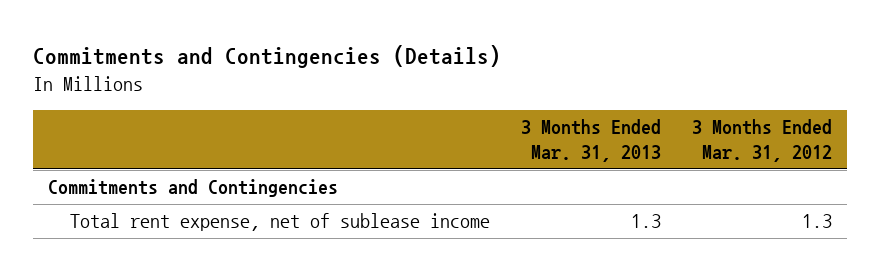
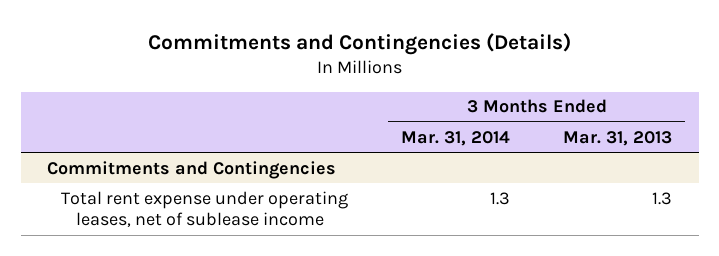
- | 3 Months Ended Mar. 31, 2013 | 3 Months Ended Mar. 31, 2012
+ | 3 Months Ended Mar. 31, 2014 | 3 Months Ended Mar. 31, 2013
- Total rent expense, net of sublease income | 1.3 | 1.3
+ Total rent expense under operating leases, net of sublease income | 1.3 | 1.3

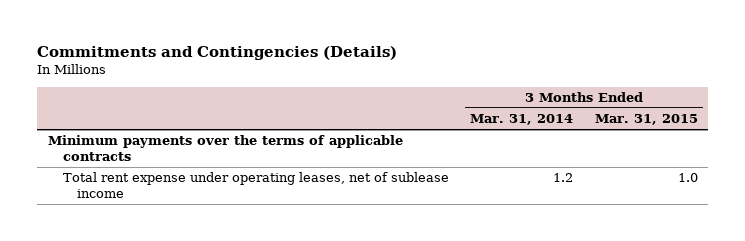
- | 3 Months Ended Mar. 31, 2014 | 3 Months Ended Mar. 31, 2013
+ | 3 Months Ended Mar. 31, 2014 | 3 Months Ended Mar. 31, 2015
- Commitments and Contingencies
- Total rent expense under operating leases, net of sublease income | 1.3 | 1.3
+ Minimum payments over the terms of applicable contracts
+ Total rent expense under operating leases, net of sublease income | 1.2 | 1.0

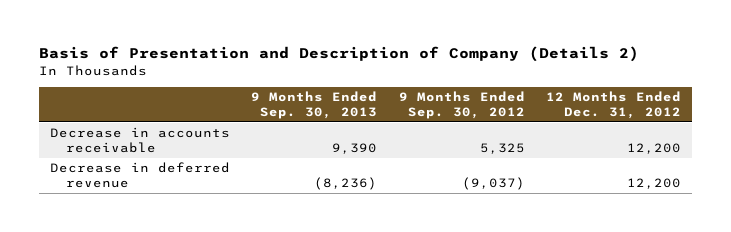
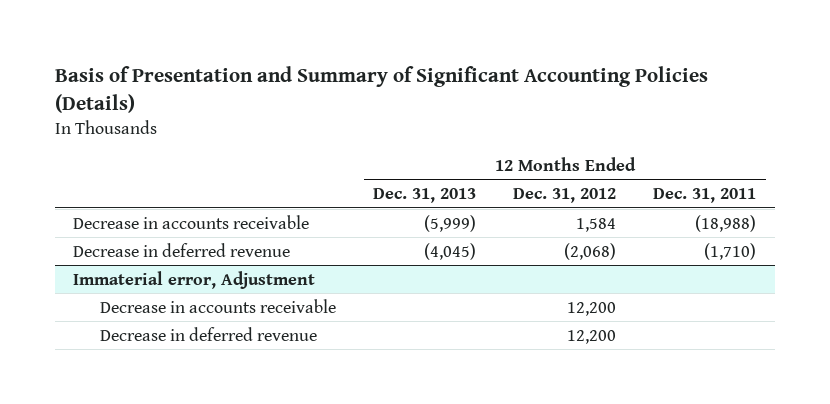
- Basis of Presentation and Description of Company (Details 2)
+ Basis of Presentation and Summary of Significant Accounting Policies (Details)
- | 9 Months Ended Sep. 30, 2013 | 9 Months Ended Sep. 30, 2012 | 12 Months Ended Dec. 31, 2012
+ | 12 Months Ended Dec. 31, 2013 | 12 Months Ended Dec. 31, 2012 | 12 Months Ended Dec. 31, 2011
+ Decrease in accounts receivable | (5,999) | 1,584 | (18,988)
+ Decrease in deferred revenue | (4,045) | (2,068) | (1,710)
+ Immaterial error, Adjustment

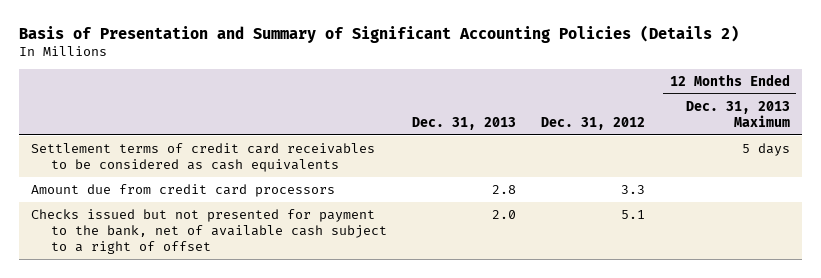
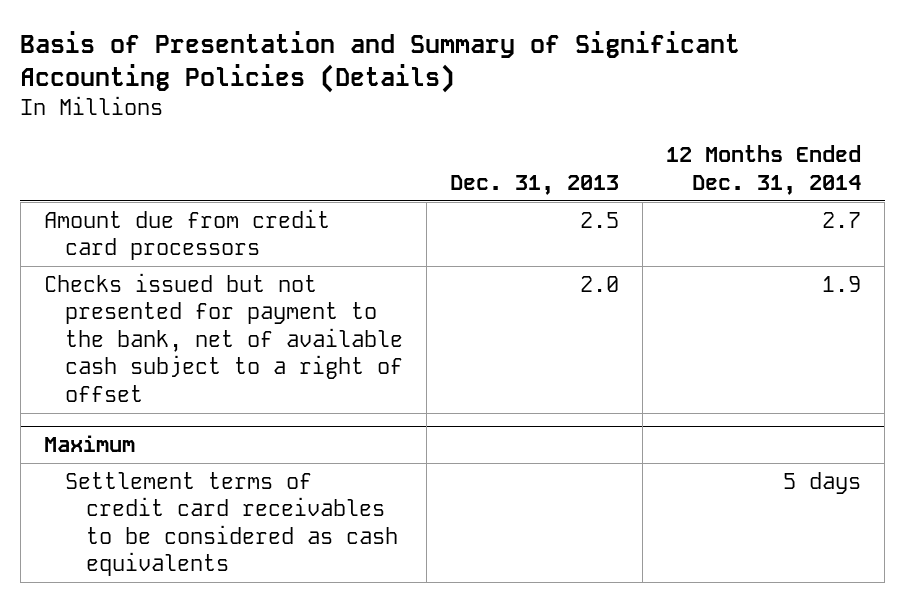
- Basis of Presentation and Summary of Significant Accounting Policies (Details 2)
+ Basis of Presentation and Summary of Significant Accounting Policies (Details)
- | Dec. 31, 2013 | Dec. 31, 2012 | 12 Months Ended Dec. 31, 2013 Maximum
+ | Dec. 31, 2013 | 12 Months Ended Dec. 31, 2014
- Settlement terms of credit card receivables to be considered as cash equivalents | | | 5 days
- Amount due from credit card processors | 2.8 | 3.3 |
+ Amount due from credit card processors | 2.5 | 2.7
+ Maximum
+ Settlement terms of credit card receivables to be considered as cash equivalents | | 5 days

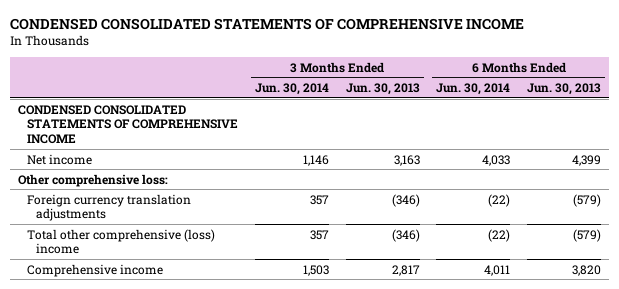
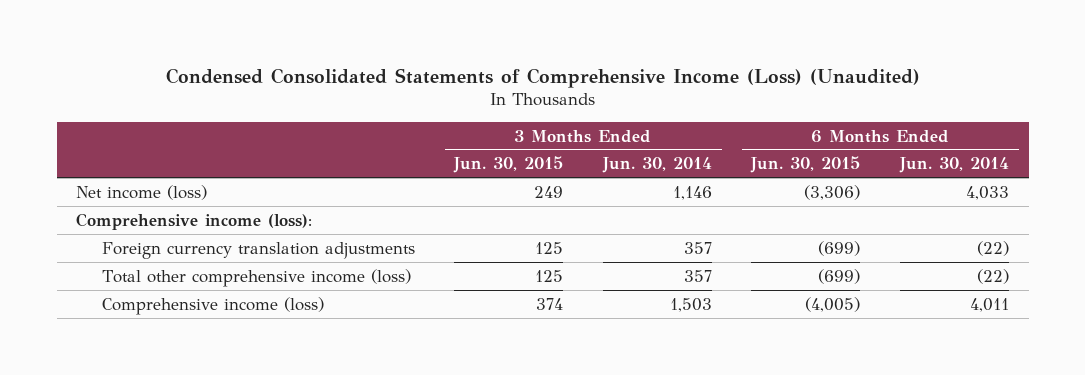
- CONDENSED CONSOLIDATED STATEMENTS OF COMPREHENSIVE INCOME
+ Condensed Consolidated Statements of Comprehensive Income (Loss) (Unaudited)
- | 3 Months Ended Jun. 30, 2014 | 3 Months Ended Jun. 30, 2013 | 6 Months Ended Jun. 30, 2014 | 6 Months Ended Jun. 30, 2013
+ | 3 Months Ended Jun. 30, 2015 | 3 Months Ended Jun. 30, 2014 | 6 Months Ended Jun. 30, 2015 | 6 Months Ended Jun. 30, 2014
- CONDENSED CONSOLIDATED STATEMENTS OF COMPREHENSIVE INCOME
- Net income | 1,146 | 3,163 | 4,033 | 4,399
- Other comprehensive loss:
+ Net income (loss) | 249 | 1,146 | (3,306) | 4,033
+ Comprehensive income (loss):
- Total other comprehensive (loss) income | 357 | (346) | (22) | (579)
- Comprehensive income | 1,503 | 2,817 | 4,011 | 3,820
+ Total other comprehensive income (loss) | 125 | 357 | (699) | (22)
+ Comprehensive income (loss) | 374 | 1,503 | (4,005) | 4,011

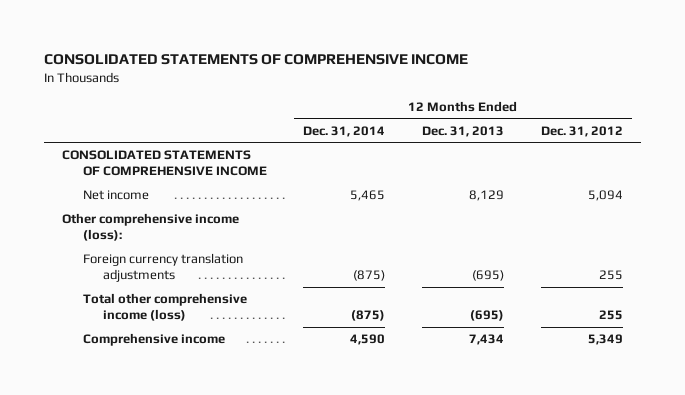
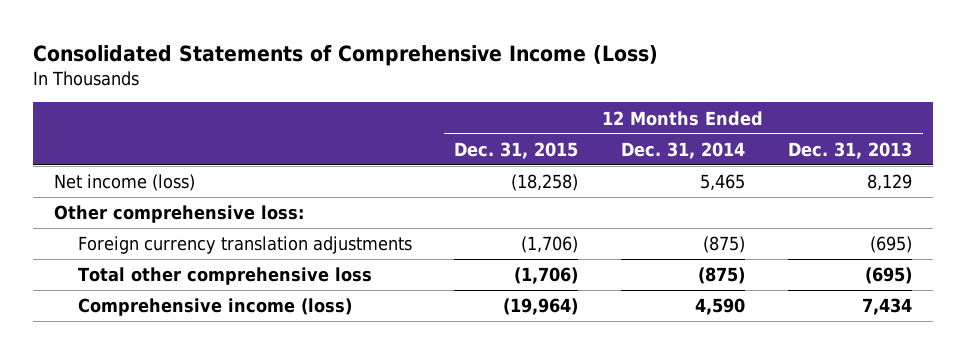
- CONSOLIDATED STATEMENTS OF COMPREHENSIVE INCOME
+ Consolidated Statements of Comprehensive Income (Loss)
- | 12 Months Ended Dec. 31, 2014 | 12 Months Ended Dec. 31, 2013 | 12 Months Ended Dec. 31, 2012
+ | 12 Months Ended Dec. 31, 2015 | 12 Months Ended Dec. 31, 2014 | 12 Months Ended Dec. 31, 2013
- CONSOLIDATED STATEMENTS OF COMPREHENSIVE INCOME
- Net income | 5,465 | 8,129 | 5,094
- Other comprehensive income (loss):
+ Net income (loss) | (18,258) | 5,465 | 8,129
+ Other comprehensive loss:
- Total other comprehensive income (loss) | (875) | (695) | 255
- Comprehensive income | 4,590 | 7,434 | 5,349
+ Total other comprehensive loss | (1,706) | (875) | (695)
+ Comprehensive income (loss) | (19,964) | 4,590 | 7,434

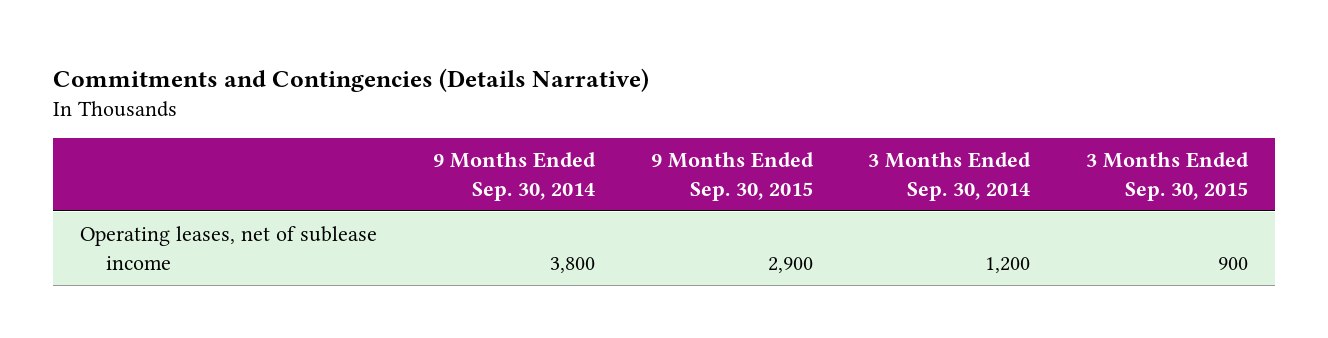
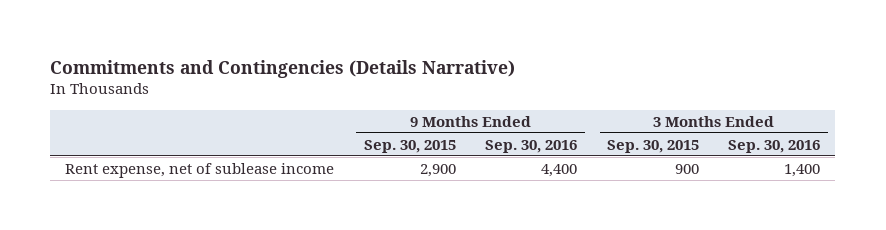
- | 9 Months Ended Sep. 30, 2014 | 9 Months Ended Sep. 30, 2015 | 3 Months Ended Sep. 30, 2014 | 3 Months Ended Sep. 30, 2015
+ | 9 Months Ended Sep. 30, 2015 | 9 Months Ended Sep. 30, 2016 | 3 Months Ended Sep. 30, 2015 | 3 Months Ended Sep. 30, 2016
- Operating leases, net of sublease income | 3,800 | 2,900 | 1,200 | 900
+ Rent expense, net of sublease income | 2,900 | 4,400 | 900 | 1,400

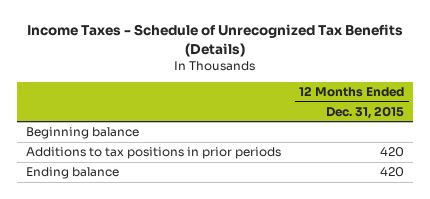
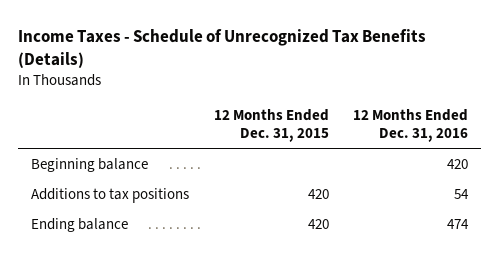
- | 12 Months Ended Dec. 31, 2015
+ | 12 Months Ended Dec. 31, 2015 | 12 Months Ended Dec. 31, 2016
- Additions to tax positions in prior periods | 420
+ Additions to tax positions | 420 | 54

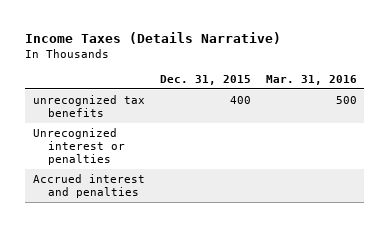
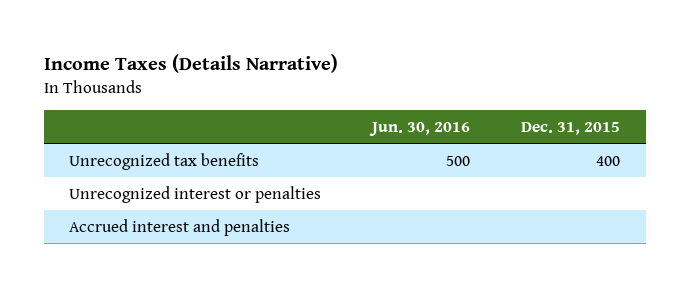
- | Dec. 31, 2015 | Mar. 31, 2016
+ | Jun. 30, 2016 | Dec. 31, 2015
- unrecognized tax benefits | 400 | 500
+ Unrecognized tax benefits | 500 | 400

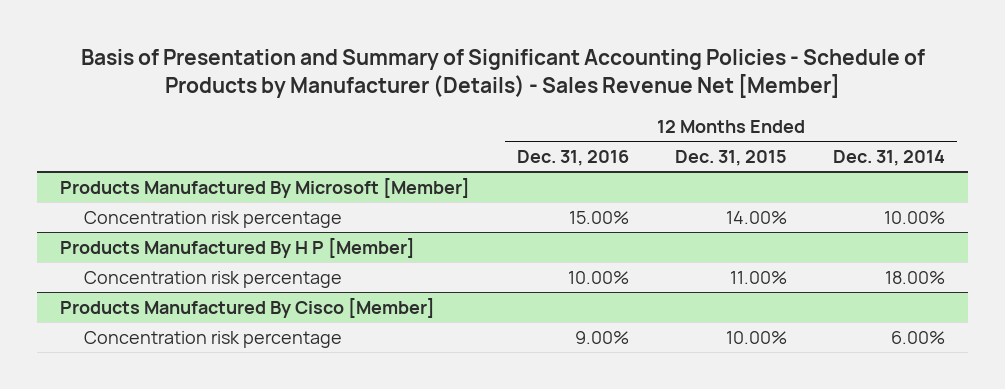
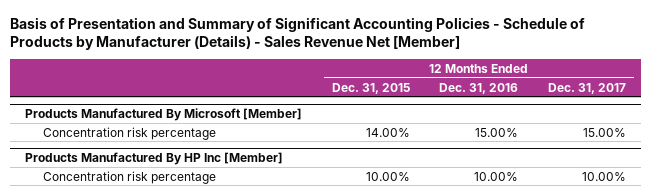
- | 12 Months Ended Dec. 31, 2016 | 12 Months Ended Dec. 31, 2015 | 12 Months Ended Dec. 31, 2014
+ | 12 Months Ended Dec. 31, 2015 | 12 Months Ended Dec. 31, 2016 | 12 Months Ended Dec. 31, 2017
- Products Manufactured By H P [Member]
- Concentration risk percentage | 10.00% | 11.00% | 18.00%
- Products Manufactured By Cisco [Member]
- Concentration risk percentage | 9.00% | 10.00% | 6.00%
+ Products Manufactured By HP Inc [Member]
+ Concentration risk percentage | 10.00% | 10.00% | 10.00%

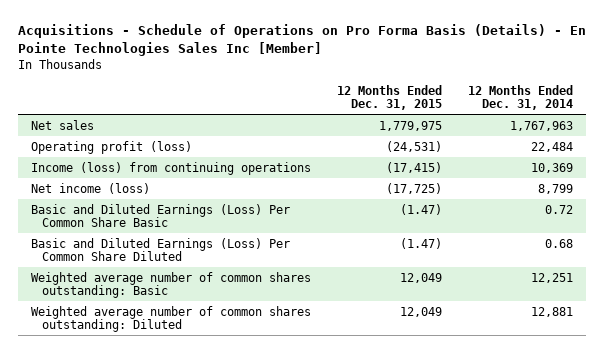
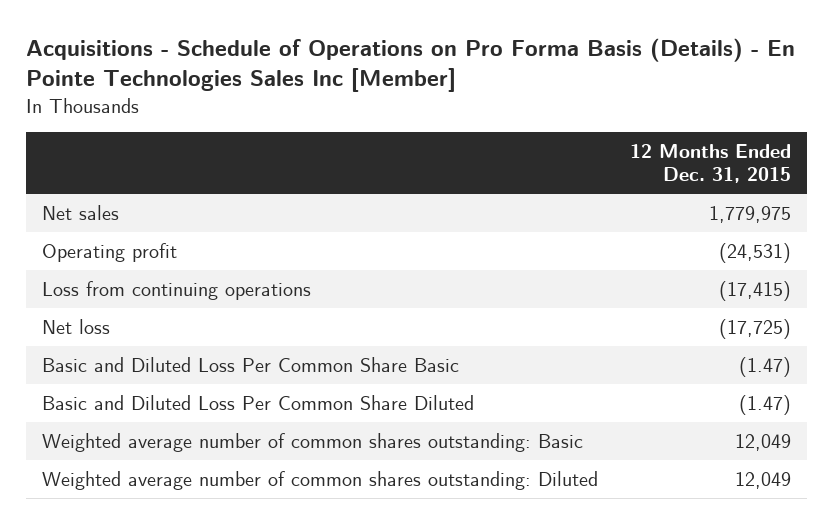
- | 12 Months Ended Dec. 31, 2015 | 12 Months Ended Dec. 31, 2014
+ | 12 Months Ended Dec. 31, 2015
- Operating profit (loss) | (24,531) | 22,484
- Income (loss) from continuing operations | (17,415) | 10,369
- Net income (loss) | (17,725) | 8,799
- Basic and Diluted Earnings (Loss) Per Common Share Basic | (1.47) | 0.72
- Basic and Diluted Earnings (Loss) Per Common Share Diluted | (1.47) | 0.68
+ Operating profit | (24,531)
+ Loss from continuing operations | (17,415)
+ Net loss | (17,725)
+ Basic and Diluted Loss Per Common Share Basic | (1.47)
+ Basic and Diluted Loss Per Common Share Diluted | (1.47)

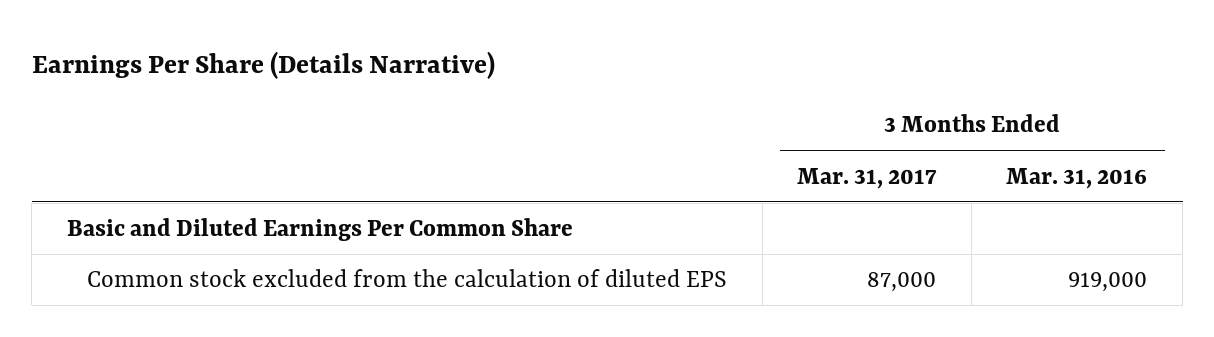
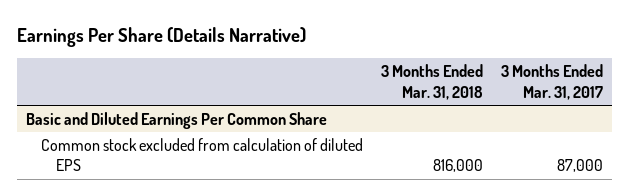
- | 3 Months Ended Mar. 31, 2017 | 3 Months Ended Mar. 31, 2016
+ | 3 Months Ended Mar. 31, 2018 | 3 Months Ended Mar. 31, 2017
- Common stock excluded from the calculation of diluted EPS | 87,000 | 919,000
+ Common stock excluded from calculation of diluted EPS | 816,000 | 87,000

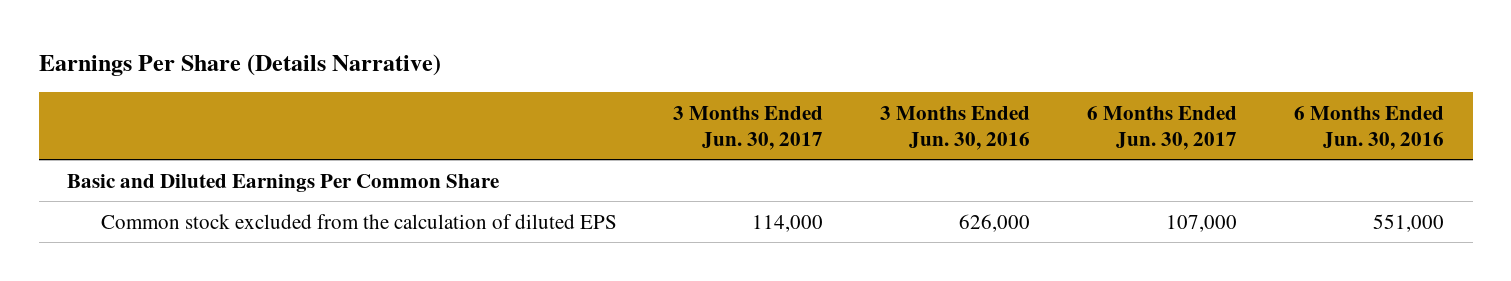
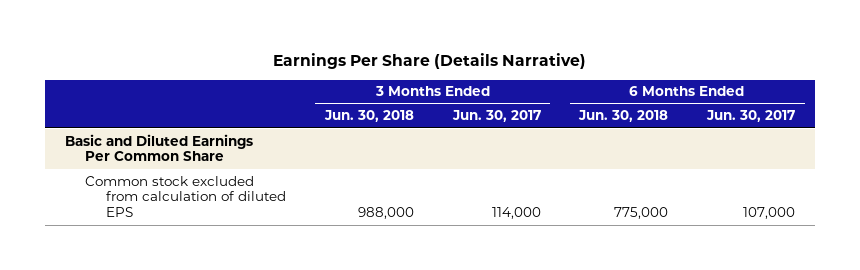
- | 3 Months Ended Jun. 30, 2017 | 3 Months Ended Jun. 30, 2016 | 6 Months Ended Jun. 30, 2017 | 6 Months Ended Jun. 30, 2016
+ | 3 Months Ended Jun. 30, 2018 | 3 Months Ended Jun. 30, 2017 | 6 Months Ended Jun. 30, 2018 | 6 Months Ended Jun. 30, 2017
- Common stock excluded from the calculation of diluted EPS | 114,000 | 626,000 | 107,000 | 551,000
+ Common stock excluded from calculation of diluted EPS | 988,000 | 114,000 | 775,000 | 107,000

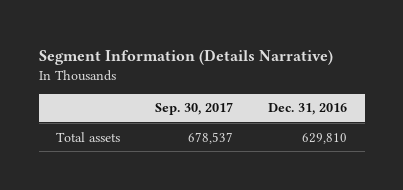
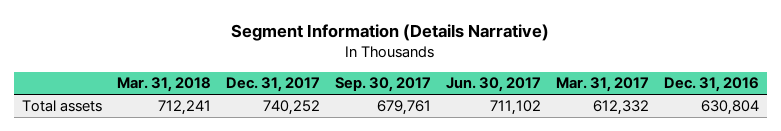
- | Sep. 30, 2017 | Dec. 31, 2016
+ | Mar. 31, 2018 | Dec. 31, 2017 | Sep. 30, 2017 | Jun. 30, 2017 | Mar. 31, 2017 | Dec. 31, 2016
- Total assets | 678,537 | 629,810
+ Total assets | 712,241 | 740,252 | 679,761 | 711,102 | 612,332 | 630,804

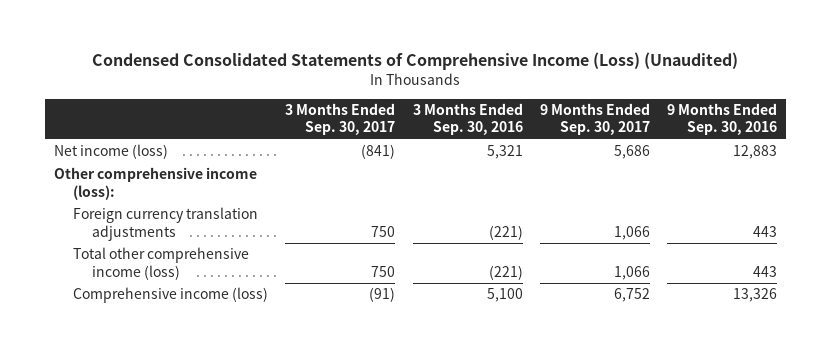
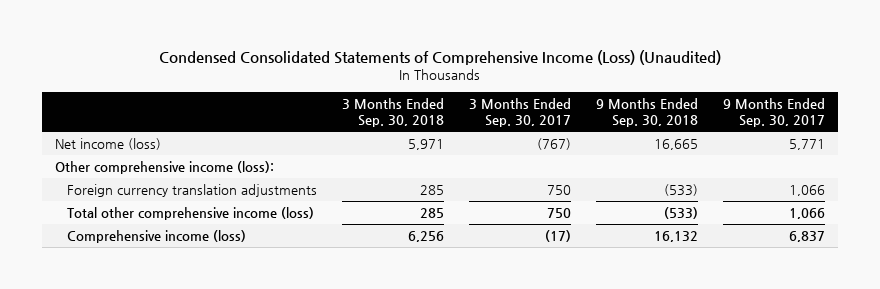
- | 3 Months Ended Sep. 30, 2017 | 3 Months Ended Sep. 30, 2016 | 9 Months Ended Sep. 30, 2017 | 9 Months Ended Sep. 30, 2016
+ | 3 Months Ended Sep. 30, 2018 | 3 Months Ended Sep. 30, 2017 | 9 Months Ended Sep. 30, 2018 | 9 Months Ended Sep. 30, 2017
- Net income (loss) | (841) | 5,321 | 5,686 | 12,883
+ Net income (loss) | 5,971 | (767) | 16,665 | 5,771
- Comprehensive income (loss) | (91) | 5,100 | 6,752 | 13,326
+ Comprehensive income (loss) | 6,256 | (17) | 16,132 | 6,837

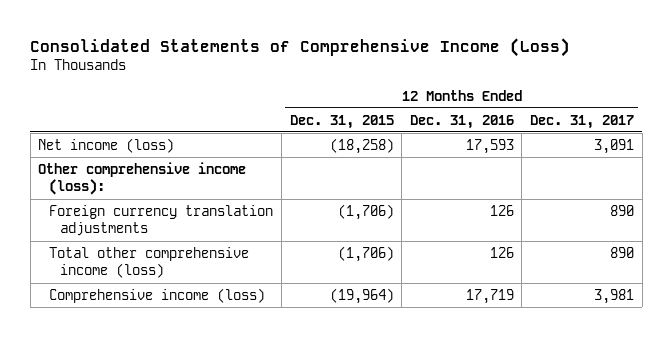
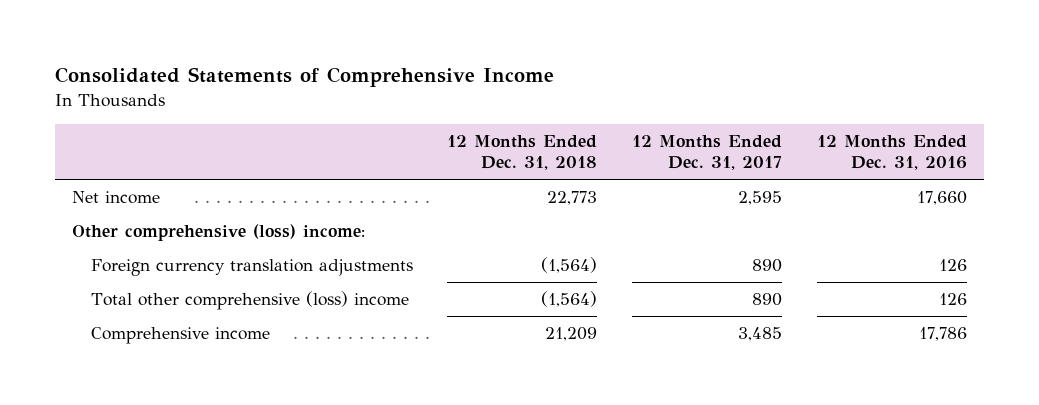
- Consolidated Statements of Comprehensive Income (Loss)
+ Consolidated Statements of Comprehensive Income
- | 12 Months Ended Dec. 31, 2015 | 12 Months Ended Dec. 31, 2016 | 12 Months Ended Dec. 31, 2017
+ | 12 Months Ended Dec. 31, 2018 | 12 Months Ended Dec. 31, 2017 | 12 Months Ended Dec. 31, 2016
- Net income (loss) | (18,258) | 17,593 | 3,091
- Other comprehensive income (loss):
+ Net income | 22,773 | 2,595 | 17,660
+ Other comprehensive (loss) income:
- Total other comprehensive income (loss) | (1,706) | 126 | 890
- Comprehensive income (loss) | (19,964) | 17,719 | 3,981
+ Total other comprehensive (loss) income | (1,564) | 890 | 126
+ Comprehensive income | 21,209 | 3,485 | 17,786

